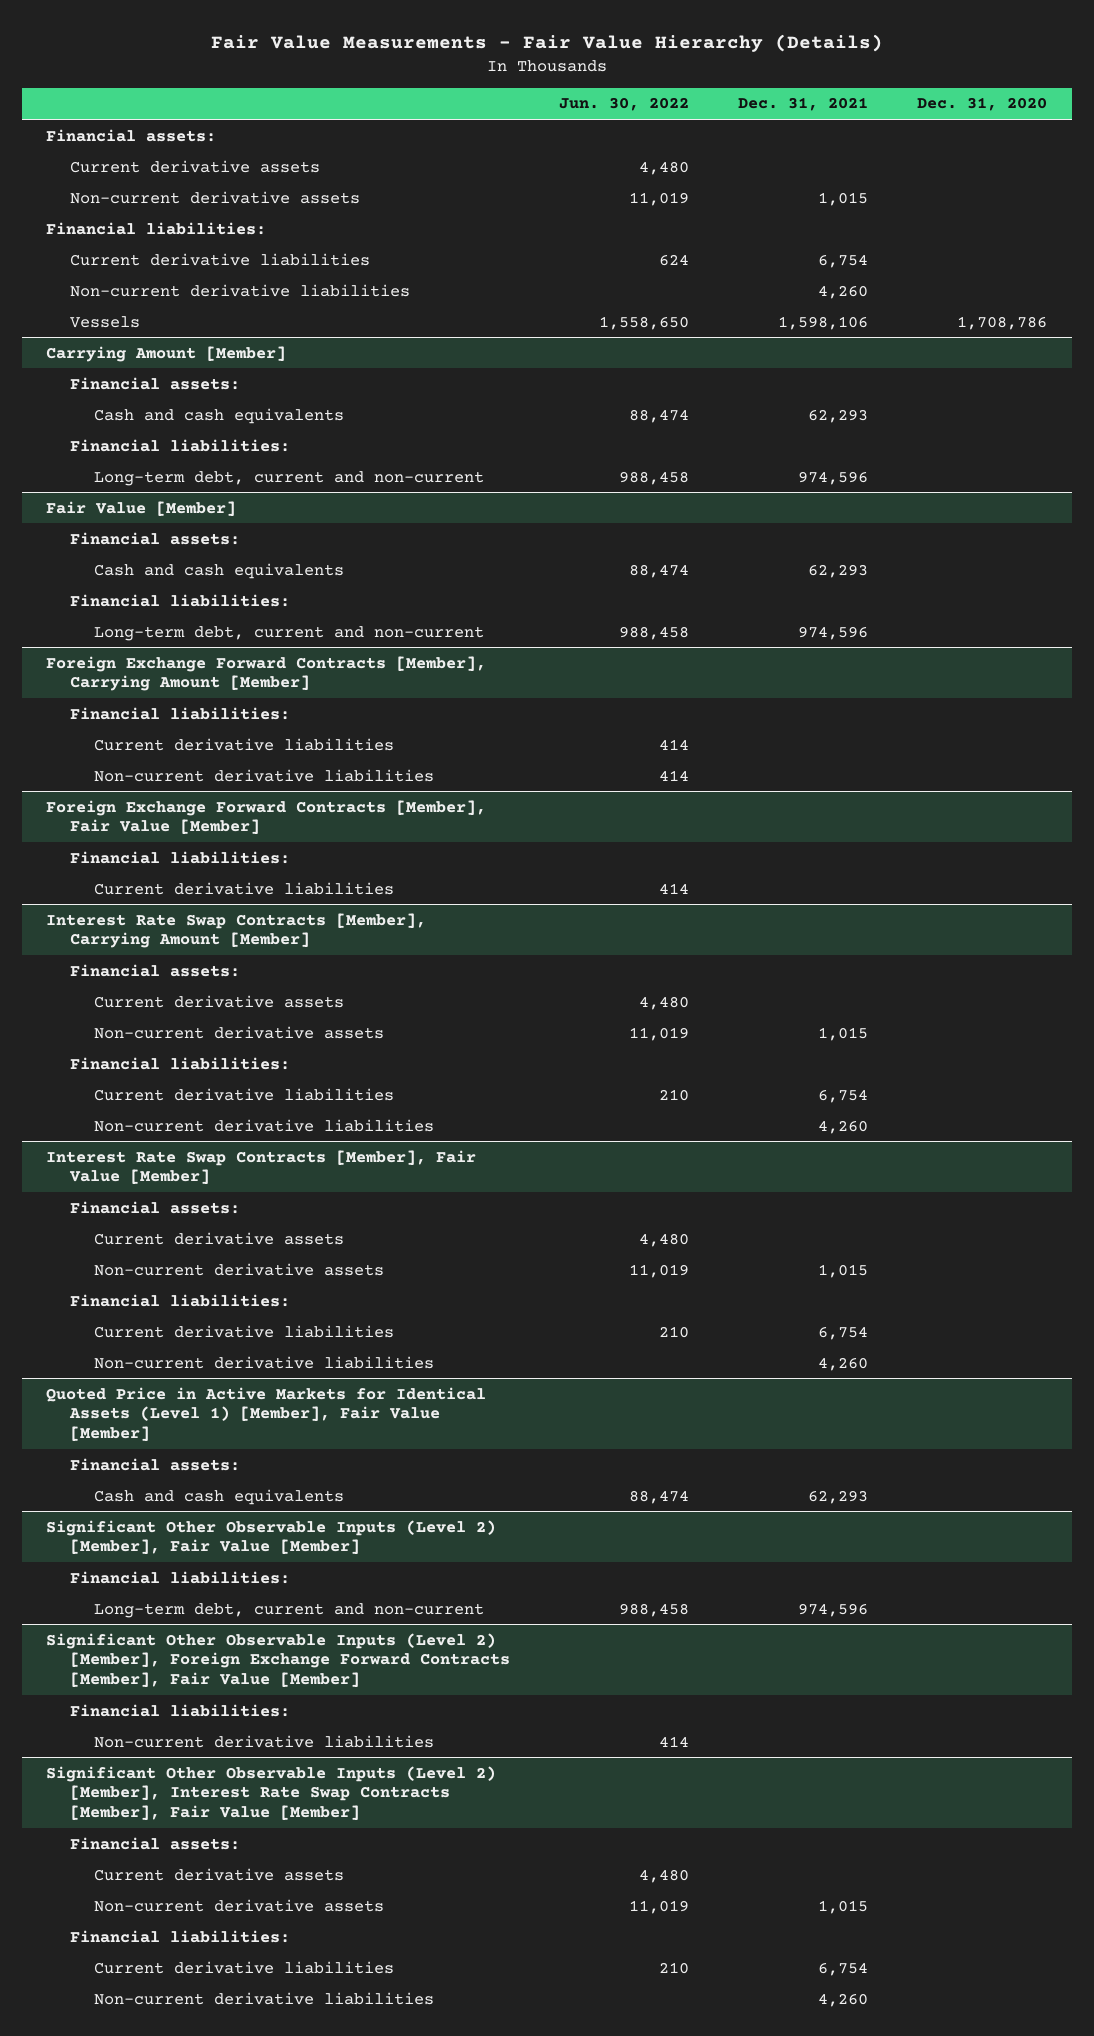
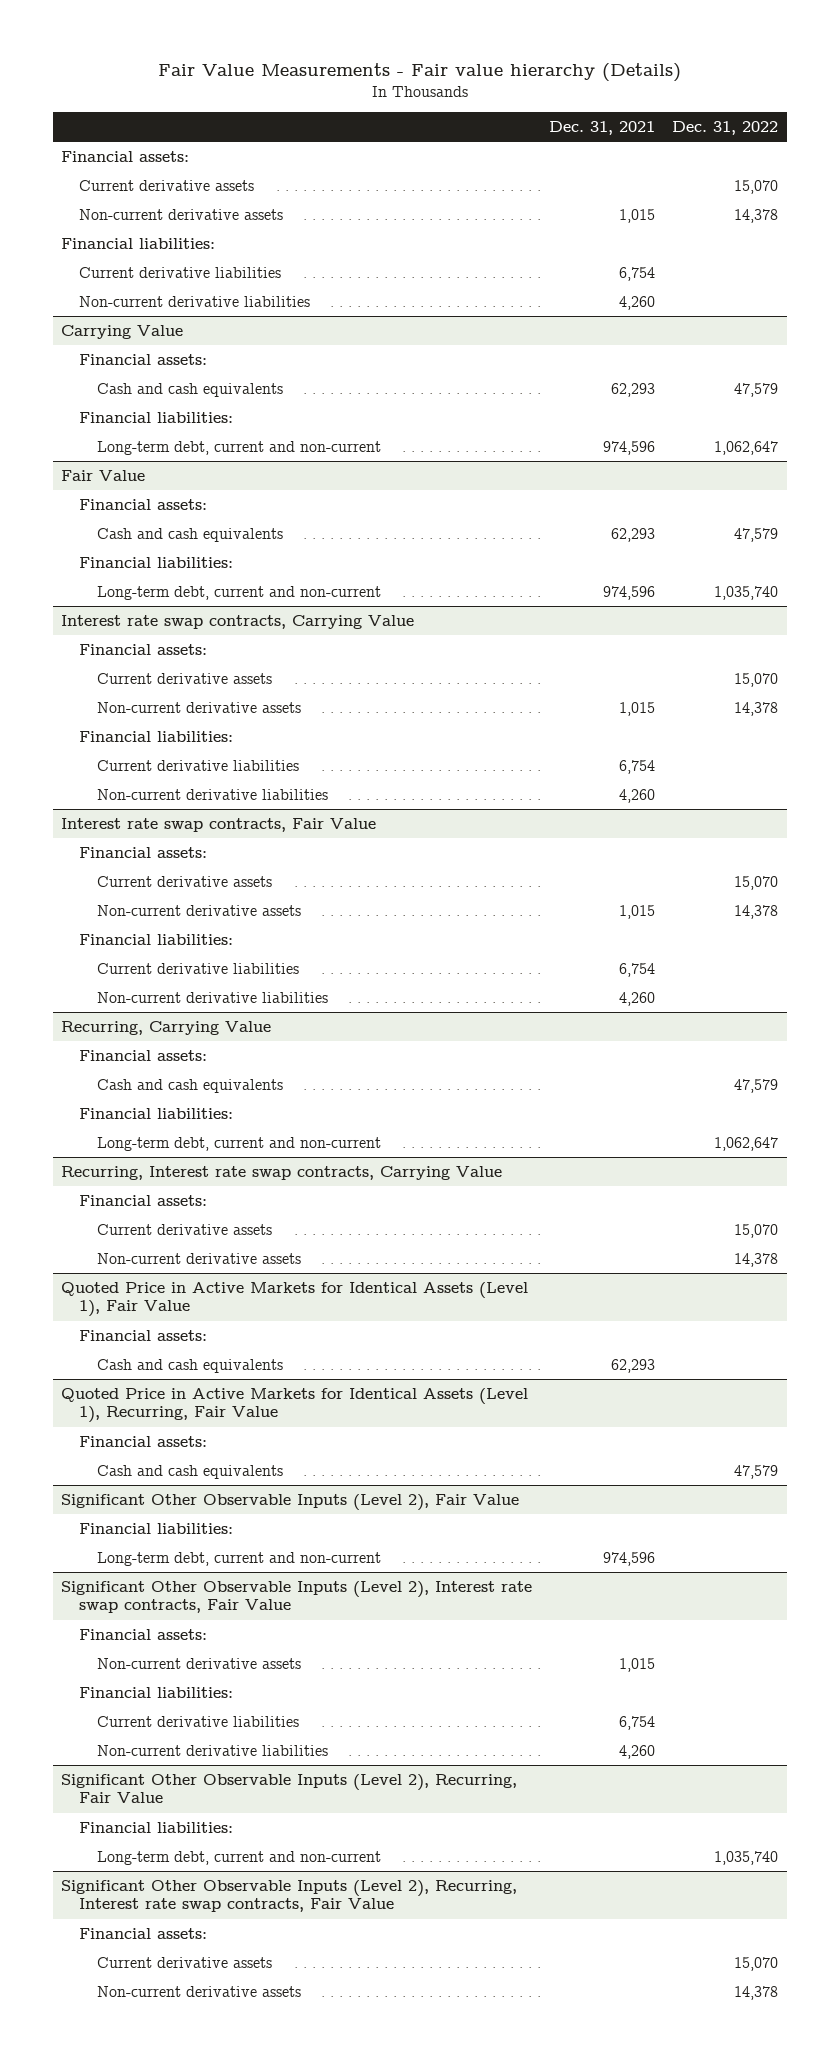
- Fair Value Measurements - Fair Value Hierarchy (Details)
+ Fair Value Measurements - Fair value hierarchy (Details)
- | Jun. 30, 2022 | Dec. 31, 2021 | Dec. 31, 2020
+ | Dec. 31, 2021 | Dec. 31, 2022
- Vessels | 1,558,650 | 1,598,106 | 1,708,786
- Carrying Amount [Member]
+ Carrying Value
- Fair Value [Member]
+ Fair Value
- Foreign Exchange Forward Contracts [Member], Carrying Amount [Member]
- Financial liabilities:
- Current derivative liabilities | 414 | |
- Non-current derivative liabilities | 414 | |
- Foreign Exchange Forward Contracts [Member], Fair Value [Member]
- Financial liabilities:
- Current derivative liabilities | 414 | |
- Interest Rate Swap Contracts [Member], Carrying Amount [Member]
+ Interest rate swap contracts, Carrying Value
- Interest Rate Swap Contracts [Member], Fair Value [Member]
+ Interest rate swap contracts, Fair Value
- Quoted Price in Active Markets for Identical Assets (Level 1) [Member], Fair Value [Member]
+ Recurring, Carrying Value
+ Cash and cash equivalents | | 47,579
+ Financial liabilities:
+ Long-term debt, current and non-current | | 1,062,647
+ Recurring, Interest rate swap contracts, Carrying Value
+ Financial assets:
+ Current derivative assets | | 15,070
+ Non-current derivative assets | | 14,378
+ Quoted Price in Active Markets for Identical Assets (Level 1), Fair Value
+ Financial assets:
- Significant Other Observable Inputs (Level 2) [Member], Fair Value [Member]
+ Quoted Price in Active Markets for Identical Assets (Level 1), Recurring, Fair Value
+ Financial assets:
+ Cash and cash equivalents | | 47,579
+ Significant Other Observable Inputs (Level 2), Fair Value
- Significant Other Observable Inputs (Level 2) [Member], Foreign Exchange Forward Contracts [Member], Fair Value [Member]
- Financial liabilities:
- Non-current derivative liabilities | 414 | |
- Significant Other Observable Inputs (Level 2) [Member], Interest Rate Swap Contracts [Member], Fair Value [Member]
+ Significant Other Observable Inputs (Level 2), Interest rate swap contracts, Fair Value
- Current derivative assets | 4,480 | |
+ Significant Other Observable Inputs (Level 2), Recurring, Fair Value
+ Financial liabilities:
+ Long-term debt, current and non-current | | 1,035,740
+ Significant Other Observable Inputs (Level 2), Recurring, Interest rate swap contracts, Fair Value
+ Financial assets:
+ Current derivative assets | | 15,070
+ Non-current derivative assets | | 14,378

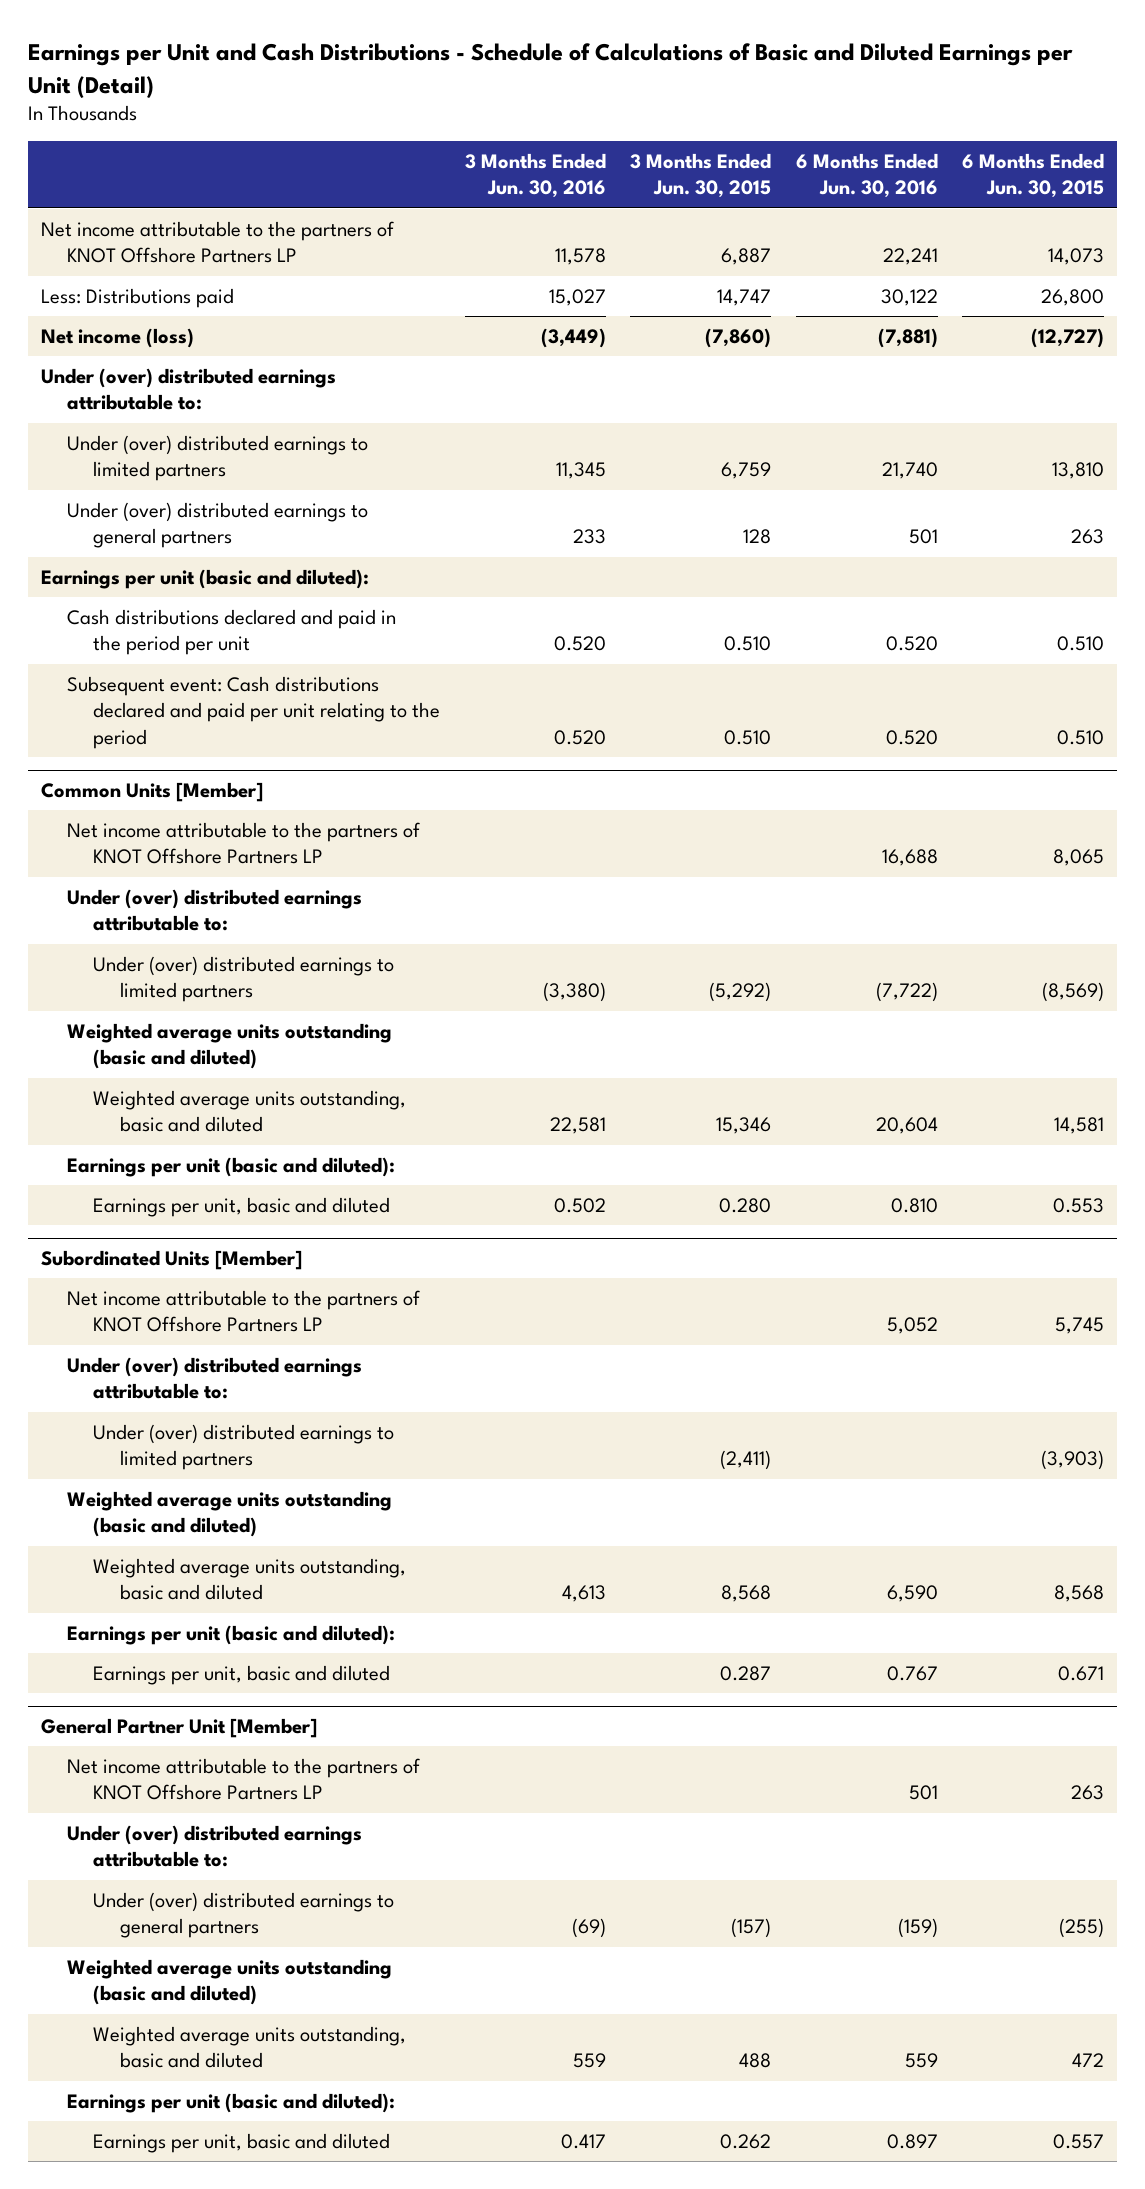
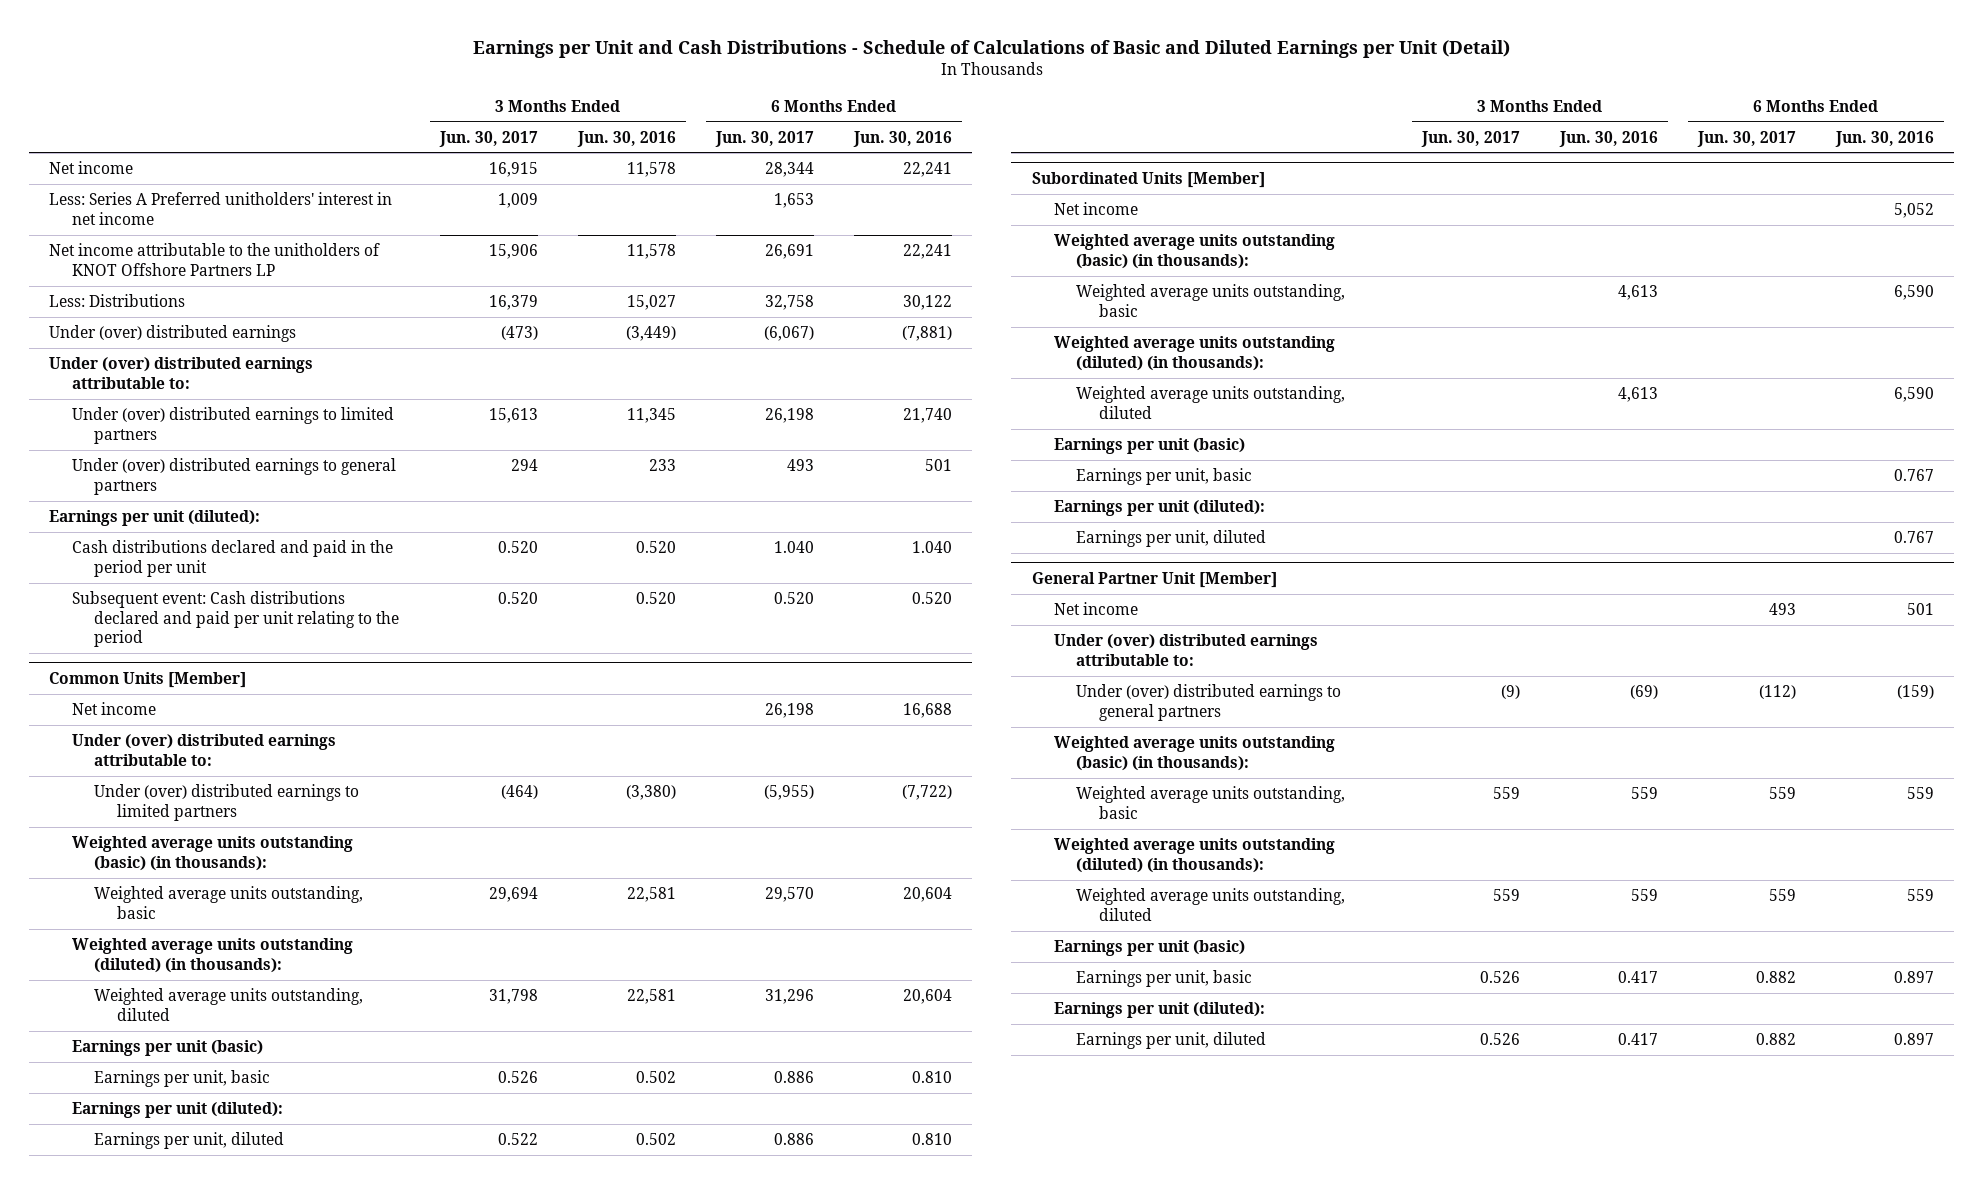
- | 3 Months Ended Jun. 30, 2016 | 3 Months Ended Jun. 30, 2015 | 6 Months Ended Jun. 30, 2016 | 6 Months Ended Jun. 30, 2015
+ | 3 Months Ended Jun. 30, 2017 | 3 Months Ended Jun. 30, 2016 | 6 Months Ended Jun. 30, 2017 | 6 Months Ended Jun. 30, 2016
- Net income attributable to the partners of KNOT Offshore Partners LP | 11,578 | 6,887 | 22,241 | 14,073
- Less: Distributions paid | 15,027 | 14,747 | 30,122 | 26,800
- Net income (loss) | (3,449) | (7,860) | (7,881) | (12,727)
+ Net income | 16,915 | 11,578 | 28,344 | 22,241
+ Less: Series A Preferred unitholders' interest in net income | 1,009 | | 1,653 |
+ Net income attributable to the unitholders of KNOT Offshore Partners LP | 15,906 | 11,578 | 26,691 | 22,241
+ Less: Distributions | 16,379 | 15,027 | 32,758 | 30,122
+ Under (over) distributed earnings | (473) | (3,449) | (6,067) | (7,881)
- Earnings per unit (basic and diluted):
- Cash distributions declared and paid in the period per unit | 0.520 | 0.510 | 0.520 | 0.510
+ Earnings per unit (diluted):
+ Cash distributions declared and paid in the period per unit | 0.520 | 0.520 | 1.040 | 1.040
@ Common Units [Member]
- Net income attributable to the partners of KNOT Offshore Partners LP | | | 16,688 | 8,065
+ Net income | | | 26,198 | 16,688
- Weighted average units outstanding (basic and diluted)
- Weighted average units outstanding, basic and diluted | 22,581 | 15,346 | 20,604 | 14,581
- Earnings per unit (basic and diluted):
- Earnings per unit, basic and diluted | 0.502 | 0.280 | 0.810 | 0.553
+ Weighted average units outstanding (basic) (in thousands):
+ Weighted average units outstanding, basic | 29,694 | 22,581 | 29,570 | 20,604
+ Weighted average units outstanding (diluted) (in thousands):
+ Weighted average units outstanding, diluted | 31,798 | 22,581 | 31,296 | 20,604
+ Earnings per unit (basic)
+ Earnings per unit, basic | 0.526 | 0.502 | 0.886 | 0.810
+ Earnings per unit (diluted):
+ Earnings per unit, diluted | 0.522 | 0.502 | 0.886 | 0.810
@ Subordinated Units [Member]
- Net income attributable to the partners of KNOT Offshore Partners LP | | | 5,052 | 5,745
- Under (over) distributed earnings attributable to:
- Under (over) distributed earnings to limited partners | | (2,411) | | (3,903)
- Weighted average units outstanding (basic and diluted)
- Weighted average units outstanding, basic and diluted | 4,613 | 8,568 | 6,590 | 8,568
- Earnings per unit (basic and diluted):
- Earnings per unit, basic and diluted | | 0.287 | 0.767 | 0.671
+ Net income | | | | 5,052
+ Weighted average units outstanding (basic) (in thousands):
+ Weighted average units outstanding, basic | | 4,613 | | 6,590
+ Weighted average units outstanding (diluted) (in thousands):
+ Weighted average units outstanding, diluted | | 4,613 | | 6,590
+ Earnings per unit (basic)
+ Earnings per unit, basic | | | | 0.767
+ Earnings per unit (diluted):
+ Earnings per unit, diluted | | | | 0.767
@ General Partner Unit [Member]
- Net income attributable to the partners of KNOT Offshore Partners LP | | | 501 | 263
+ Net income | | | 493 | 501
- Weighted average units outstanding (basic and diluted)
- Weighted average units outstanding, basic and diluted | 559 | 488 | 559 | 472
- Earnings per unit (basic and diluted):
- Earnings per unit, basic and diluted | 0.417 | 0.262 | 0.897 | 0.557
+ Weighted average units outstanding (basic) (in thousands):
+ Weighted average units outstanding, basic | 559 | 559 | 559 | 559
+ Weighted average units outstanding (diluted) (in thousands):
+ Weighted average units outstanding, diluted | 559 | 559 | 559 | 559
+ Earnings per unit (basic)
+ Earnings per unit, basic | 0.526 | 0.417 | 0.882 | 0.897
+ Earnings per unit (diluted):
+ Earnings per unit, diluted | 0.526 | 0.417 | 0.882 | 0.897

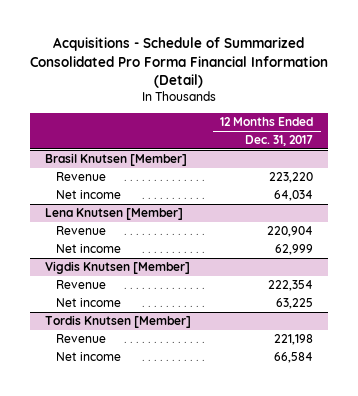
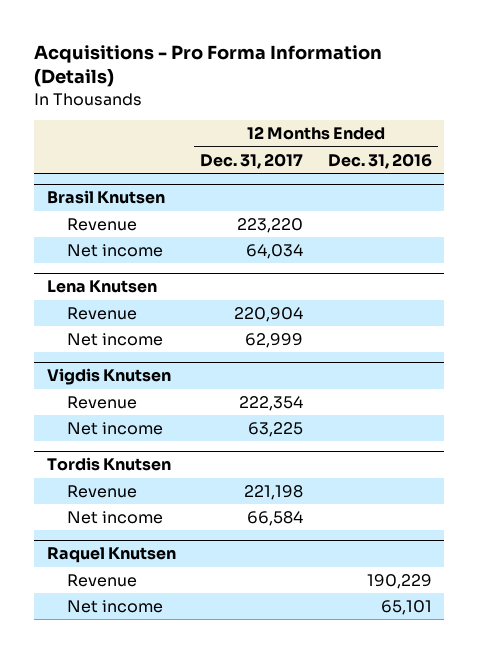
- Acquisitions - Schedule of Summarized Consolidated Pro Forma Financial Information (Detail)
+ Acquisitions - Pro Forma Information (Details)
- | 12 Months Ended Dec. 31, 2017
+ | 12 Months Ended Dec. 31, 2017 | 12 Months Ended Dec. 31, 2016
- Brasil Knutsen [Member]
+ Brasil Knutsen
- Lena Knutsen [Member]
+ Lena Knutsen
- Vigdis Knutsen [Member]
+ Vigdis Knutsen
- Tordis Knutsen [Member]
+ Tordis Knutsen
+ Raquel Knutsen
+ Revenue | | 190,229
+ Net income | | 65,101

